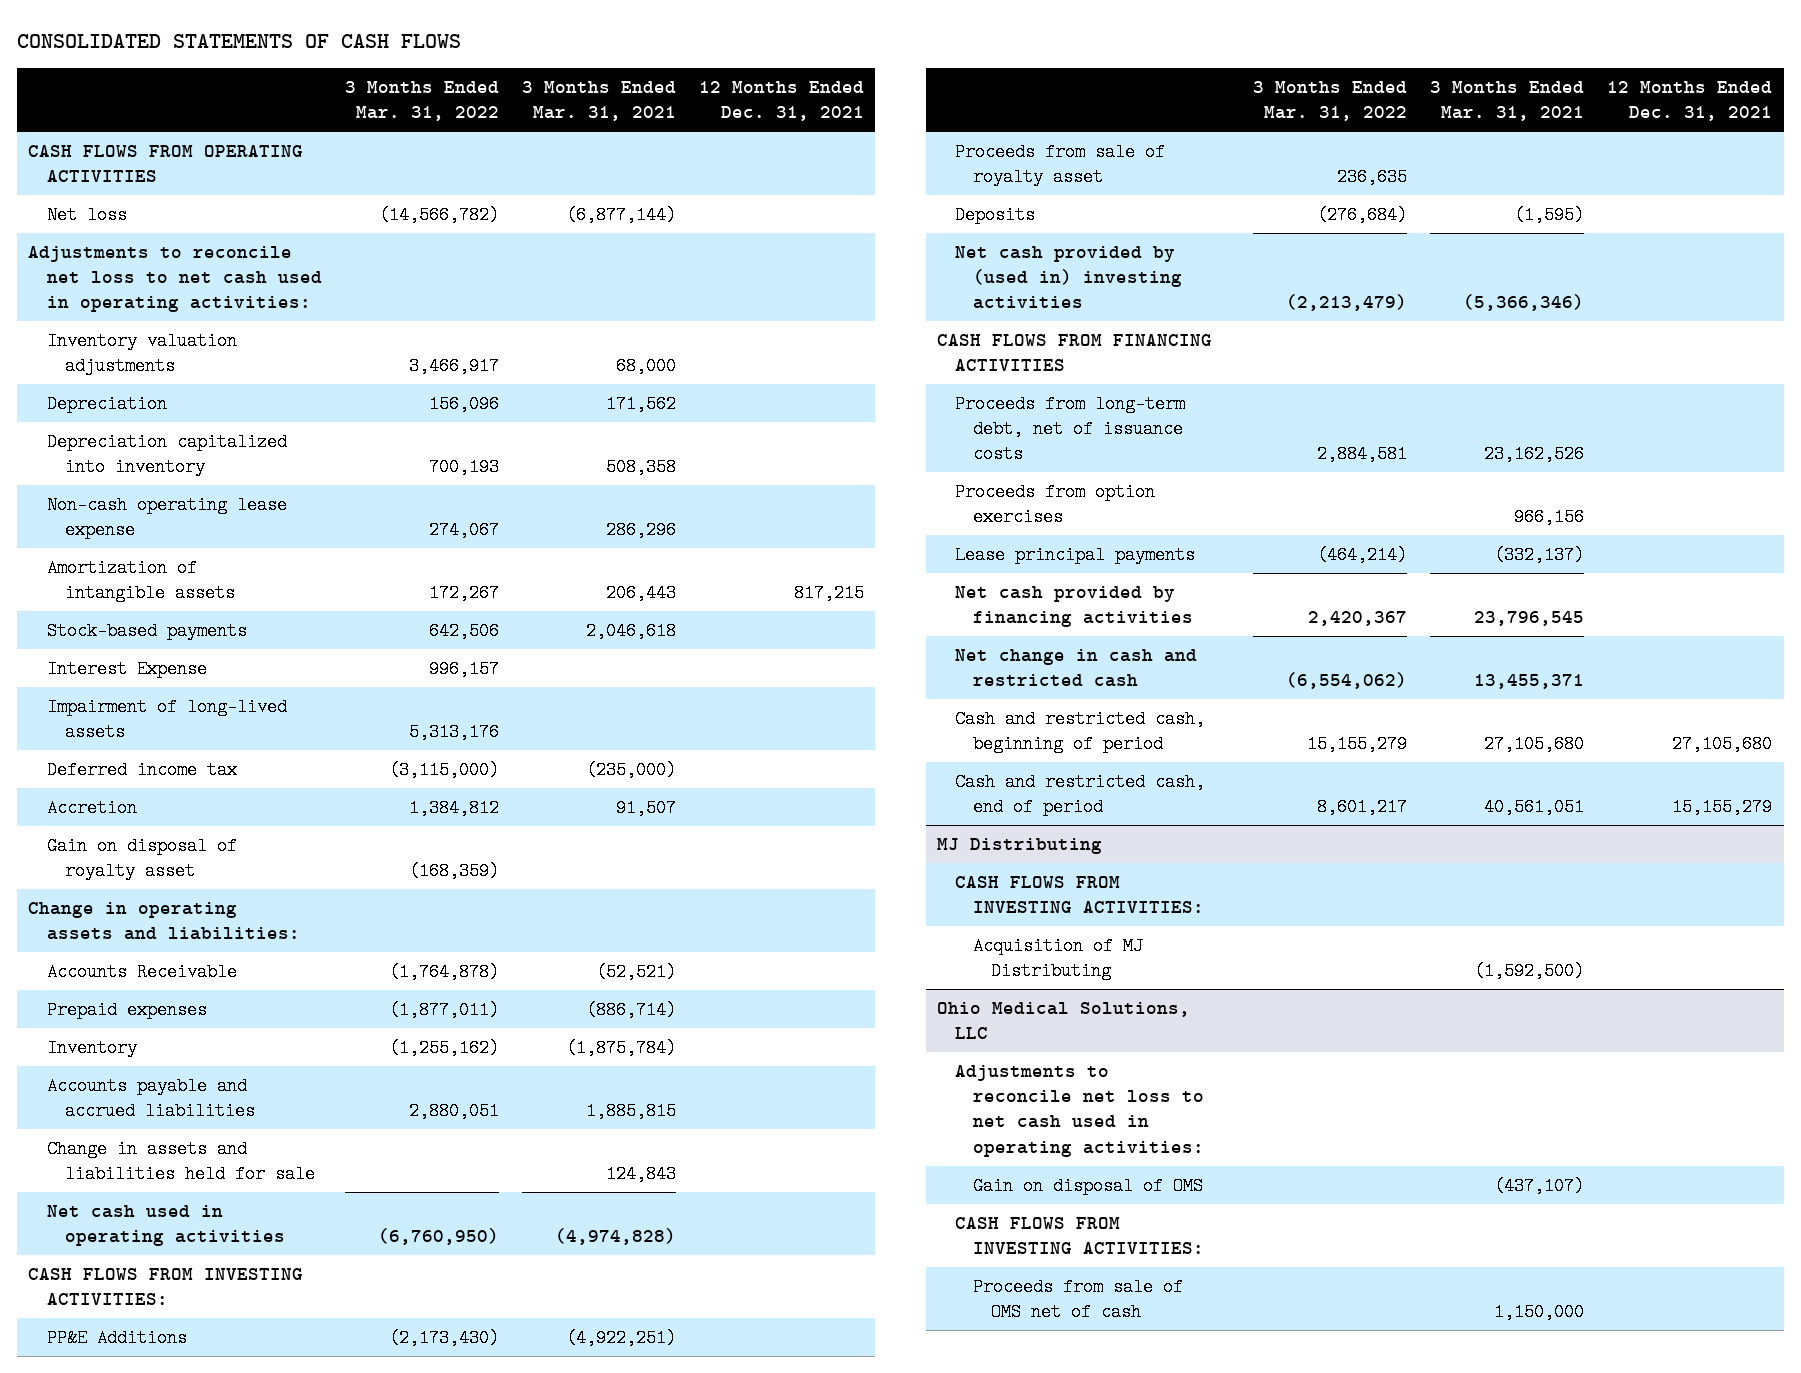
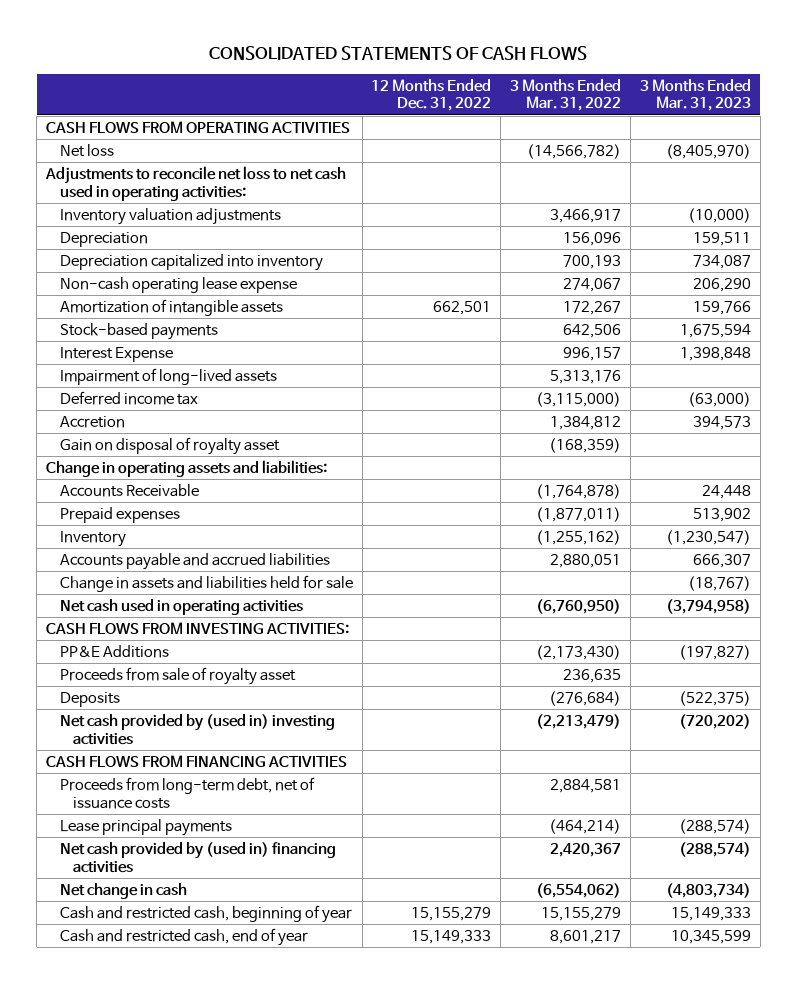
- | 3 Months Ended Mar. 31, 2022 | 3 Months Ended Mar. 31, 2021 | 12 Months Ended Dec. 31, 2021
+ | 12 Months Ended Dec. 31, 2022 | 3 Months Ended Mar. 31, 2022 | 3 Months Ended Mar. 31, 2023
- Proceeds from option exercises | | 966,156 |
- Net cash provided by financing activities | 2,420,367 | 23,796,545 |
- Net change in cash and restricted cash | (6,554,062) | 13,455,371 |
- Cash and restricted cash, beginning of period | 15,155,279 | 27,105,680 | 27,105,680
- Cash and restricted cash, end of period | 8,601,217 | 40,561,051 | 15,155,279
- MJ Distributing
- CASH FLOWS FROM INVESTING ACTIVITIES:
- Acquisition of MJ Distributing | | (1,592,500) |
- Ohio Medical Solutions, LLC
- Adjustments to reconcile net loss to net cash used in operating activities:
- Gain on disposal of OMS | | (437,107) |
- CASH FLOWS FROM INVESTING ACTIVITIES:
- Proceeds from sale of OMS net of cash | | 1,150,000 |
+ Net cash provided by (used in) financing activities | | 2,420,367 | (288,574)
+ Net change in cash | | (6,554,062) | (4,803,734)
+ Cash and restricted cash, beginning of year | 15,155,279 | 15,155,279 | 15,149,333
+ Cash and restricted cash, end of year | 15,149,333 | 8,601,217 | 10,345,599

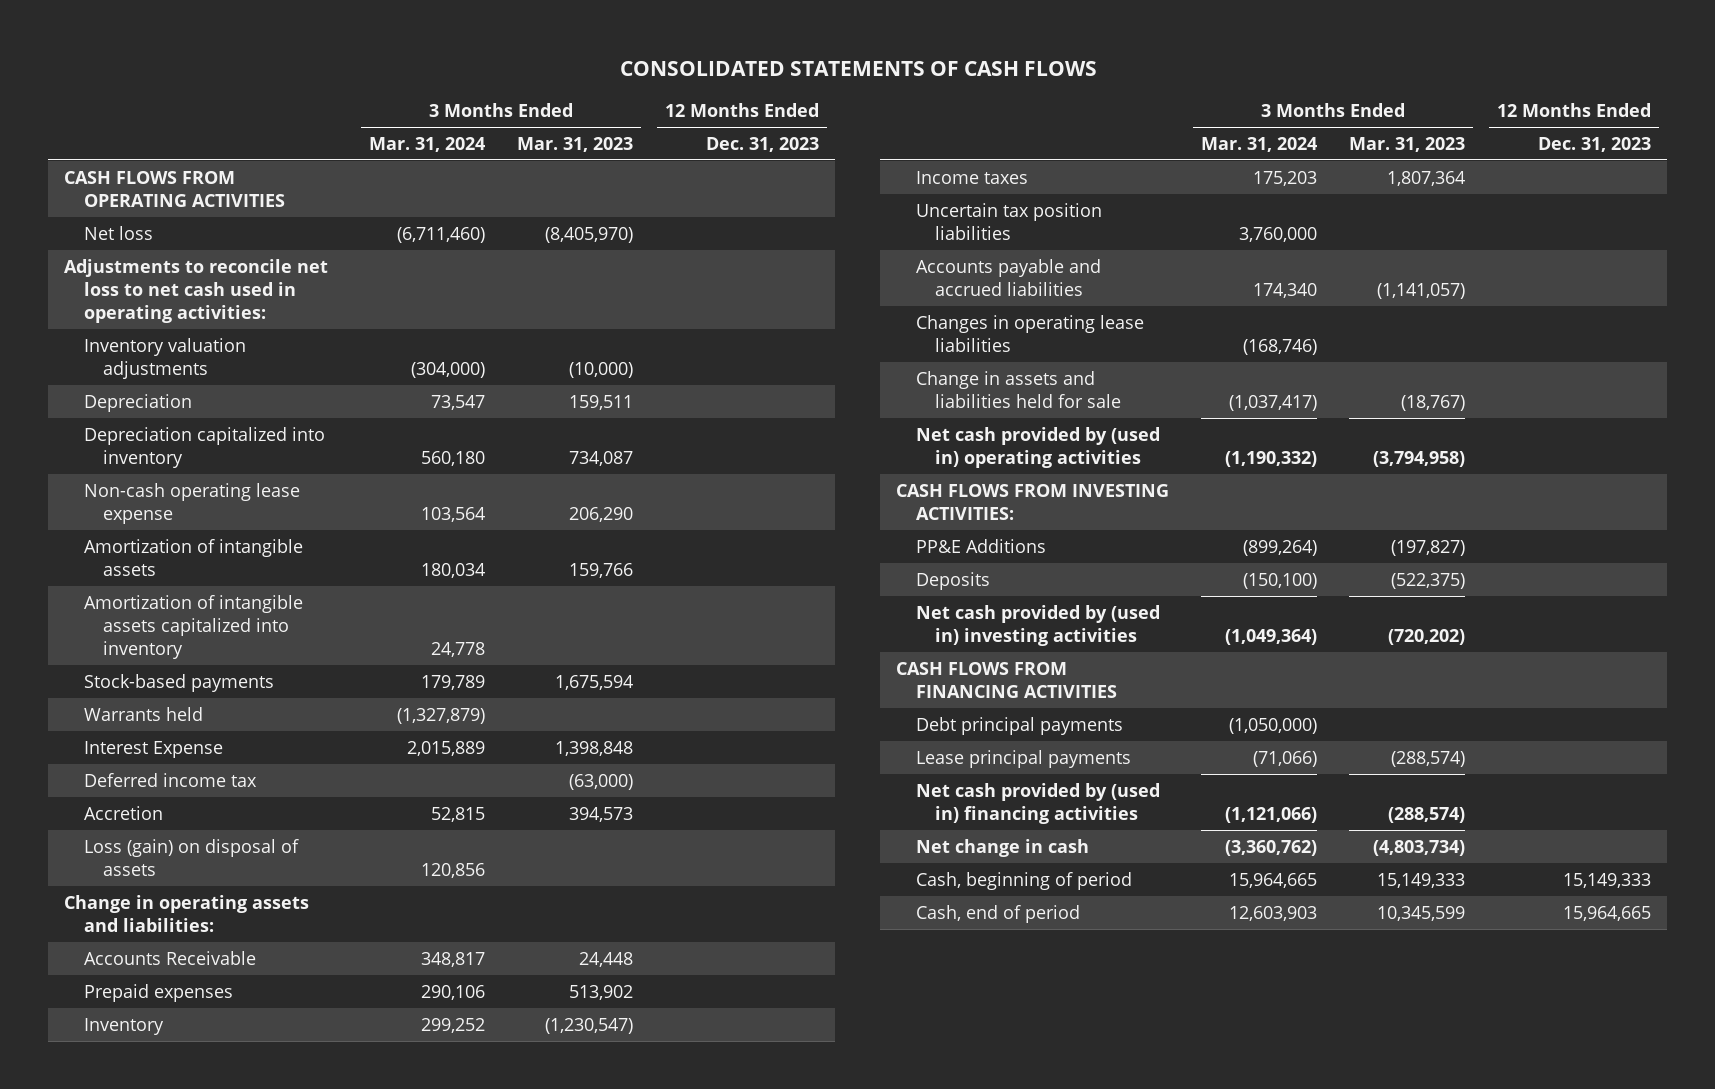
- | 12 Months Ended Dec. 31, 2022 | 3 Months Ended Mar. 31, 2022 | 3 Months Ended Mar. 31, 2023
+ | 3 Months Ended Mar. 31, 2024 | 3 Months Ended Mar. 31, 2023 | 12 Months Ended Dec. 31, 2023
+ Amortization of intangible assets capitalized into inventory | 24,778 | |
+ Warrants held | (1,327,879) | |
- Impairment of long-lived assets | | 5,313,176 |
- Gain on disposal of royalty asset | | (168,359) |
+ Loss (gain) on disposal of assets | 120,856 | |
- Accounts payable and accrued liabilities | | 2,880,051 | 666,307
+ Income taxes | 175,203 | 1,807,364 |
+ Uncertain tax position liabilities | 3,760,000 | |
+ Accounts payable and accrued liabilities | 174,340 | (1,141,057) |
+ Changes in operating lease liabilities | (168,746) | |
- Net cash used in operating activities | | (6,760,950) | (3,794,958)
+ Net cash provided by (used in) operating activities | (1,190,332) | (3,794,958) |
- Proceeds from sale of royalty asset | | 236,635 |
- Proceeds from long-term debt, net of issuance costs | | 2,884,581 |
+ Debt principal payments | (1,050,000) | |
- Cash and restricted cash, beginning of year | 15,155,279 | 15,155,279 | 15,149,333
- Cash and restricted cash, end of year | 15,149,333 | 8,601,217 | 10,345,599
+ Cash, beginning of period | 15,964,665 | 15,149,333 | 15,149,333
+ Cash, end of period | 12,603,903 | 10,345,599 | 15,964,665

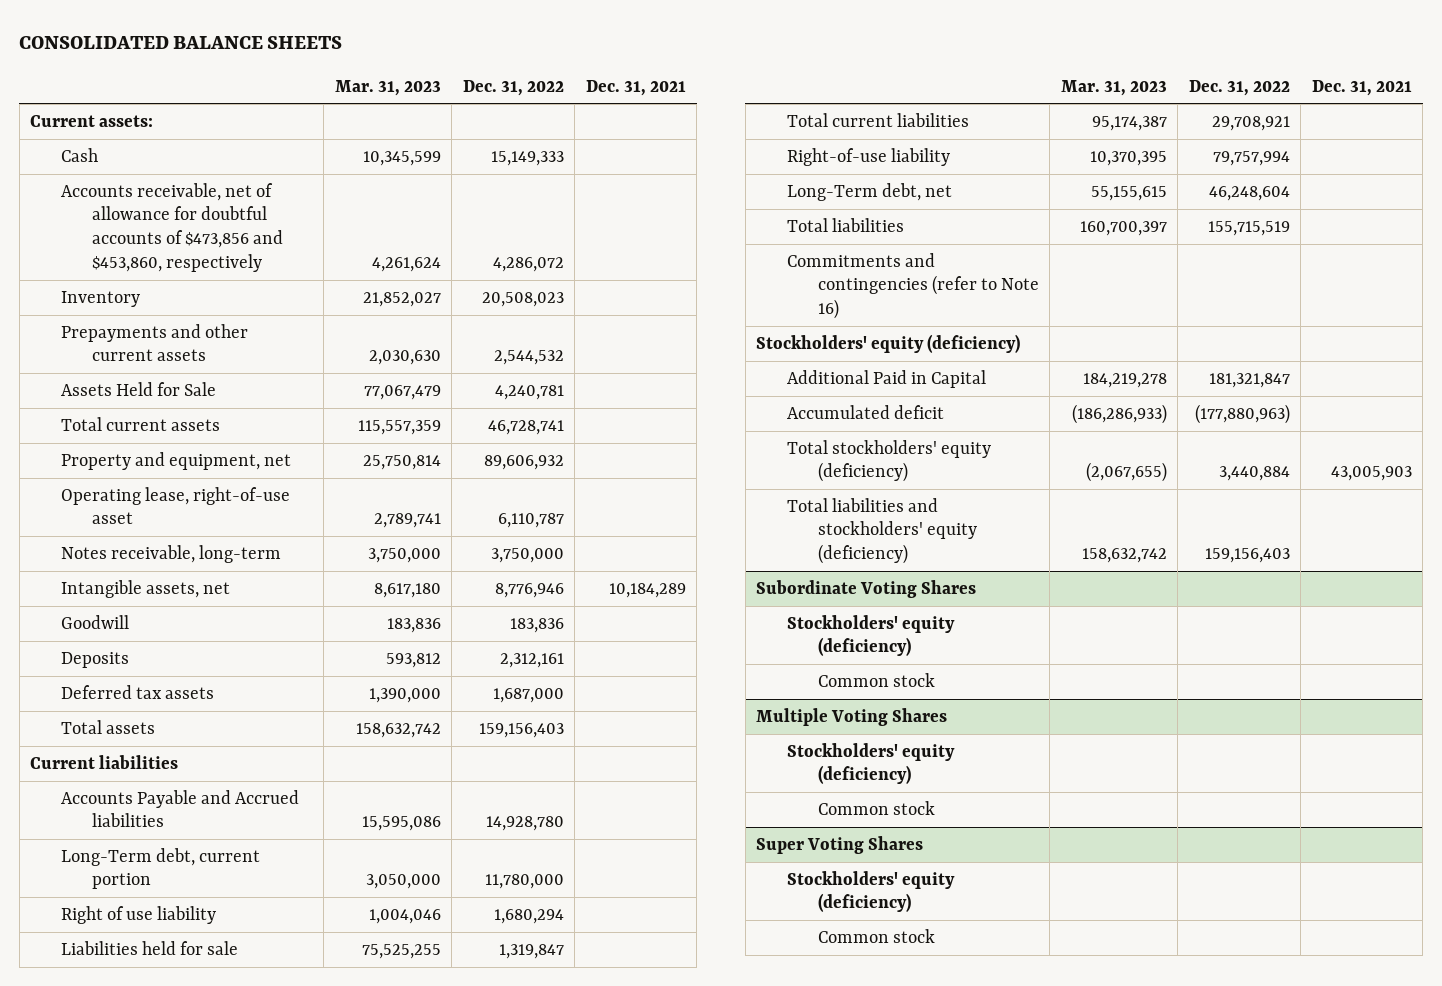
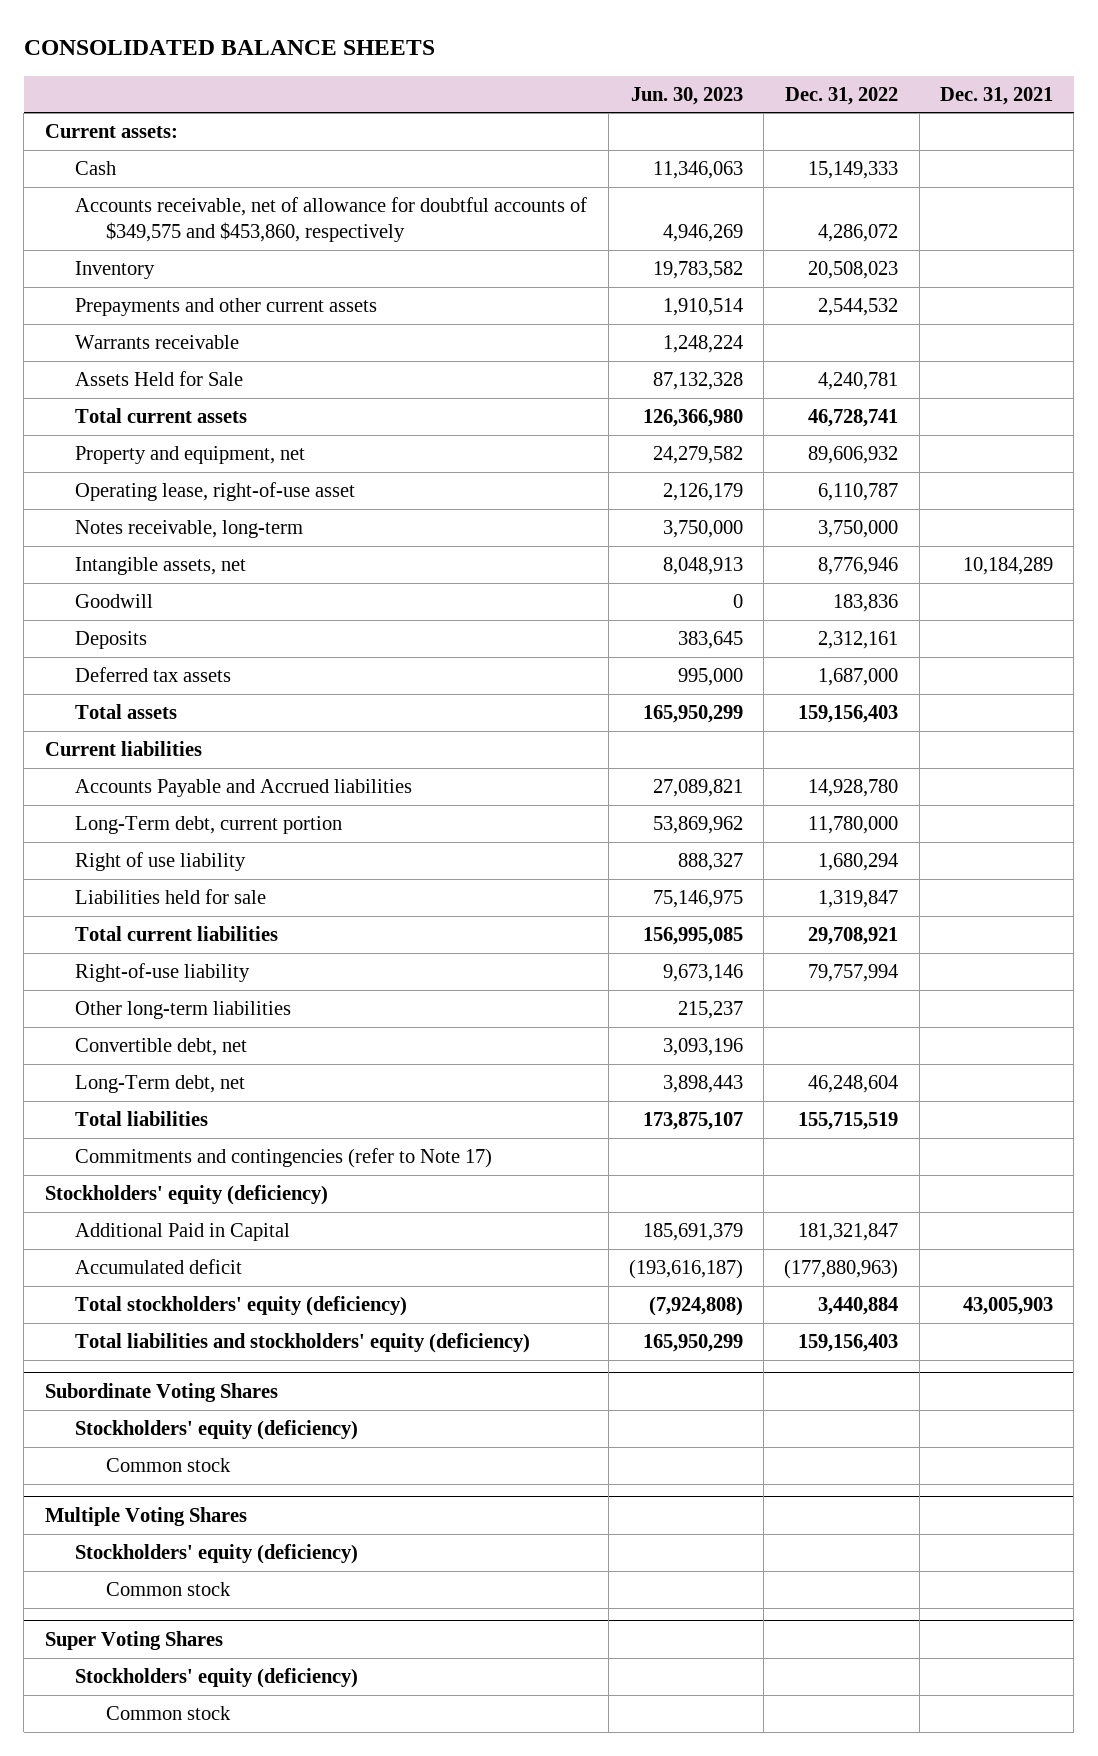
- | Mar. 31, 2023 | Dec. 31, 2022 | Dec. 31, 2021
+ | Jun. 30, 2023 | Dec. 31, 2022 | Dec. 31, 2021
- Accounts receivable, net of allowance for doubtful accounts of $473,856 and $453,860, respectively | 4,261,624 | 4,286,072 |
+ Accounts receivable, net of allowance for doubtful accounts of $349,575 and $453,860, respectively | 4,946,269 | 4,286,072 |
+ Warrants receivable | 1,248,224 | |
+ Other long-term liabilities | 215,237 | |
+ Convertible debt, net | 3,093,196 | |
- Commitments and contingencies (refer to Note 16)
+ Commitments and contingencies (refer to Note 17)

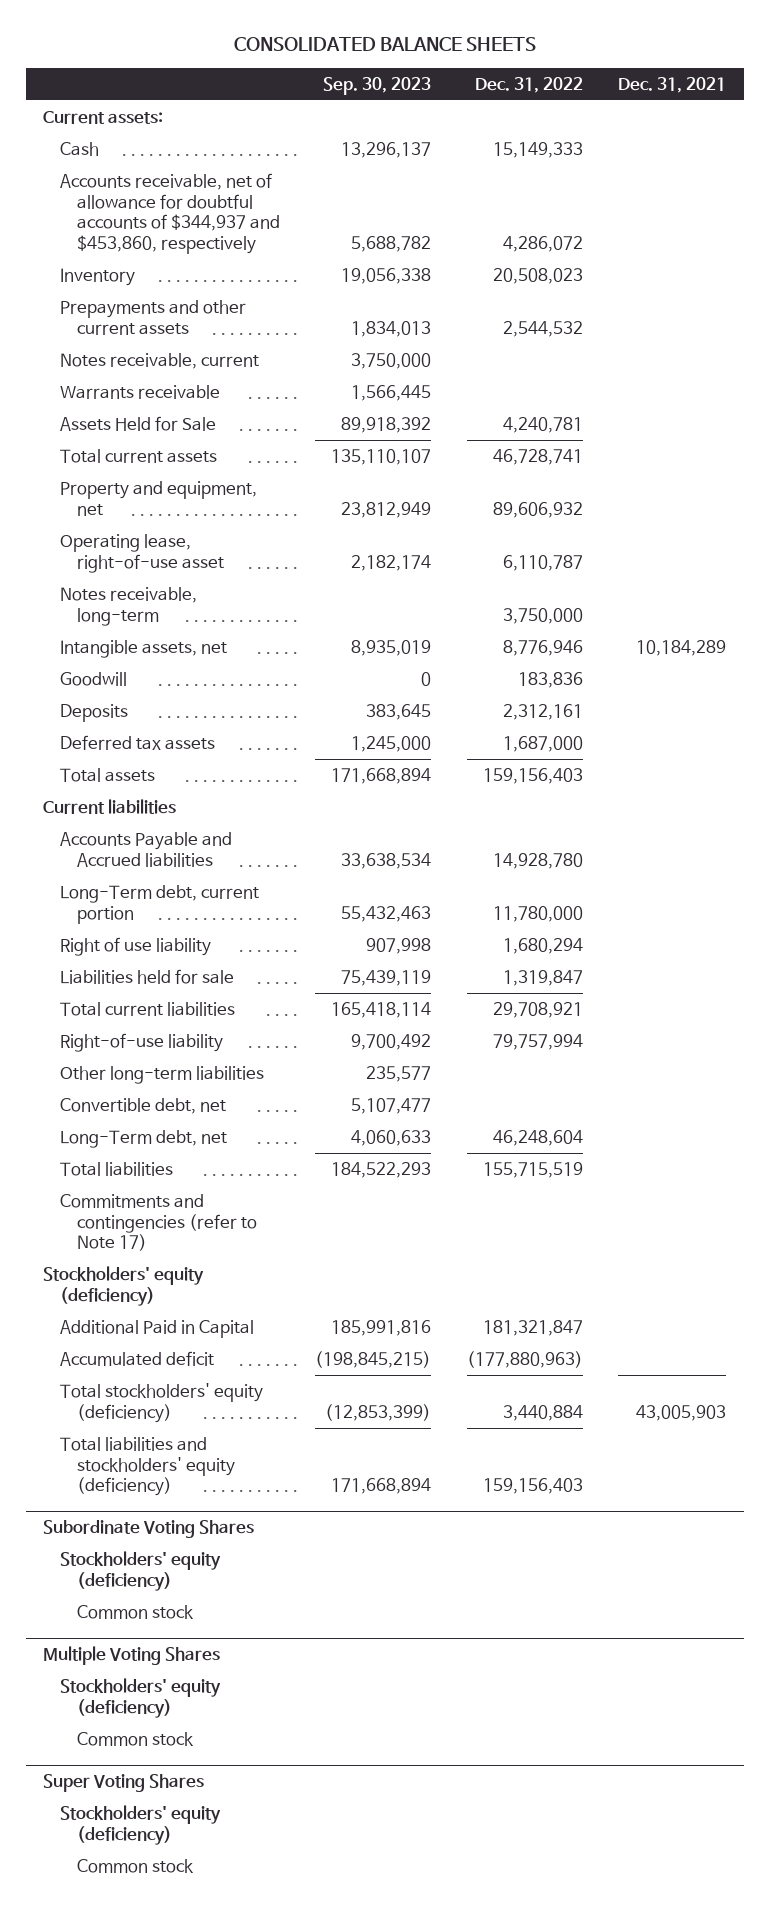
- | Jun. 30, 2023 | Dec. 31, 2022 | Dec. 31, 2021
+ | Sep. 30, 2023 | Dec. 31, 2022 | Dec. 31, 2021
- Accounts receivable, net of allowance for doubtful accounts of $349,575 and $453,860, respectively | 4,946,269 | 4,286,072 |
+ Accounts receivable, net of allowance for doubtful accounts of $344,937 and $453,860, respectively | 5,688,782 | 4,286,072 |
+ Notes receivable, current | 3,750,000 | |

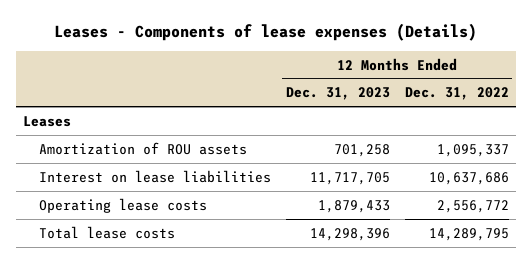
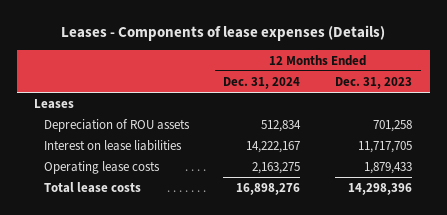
- | 12 Months Ended Dec. 31, 2023 | 12 Months Ended Dec. 31, 2022
+ | 12 Months Ended Dec. 31, 2024 | 12 Months Ended Dec. 31, 2023
- Amortization of ROU assets | 701,258 | 1,095,337
+ Depreciation of ROU assets | 512,834 | 701,258

